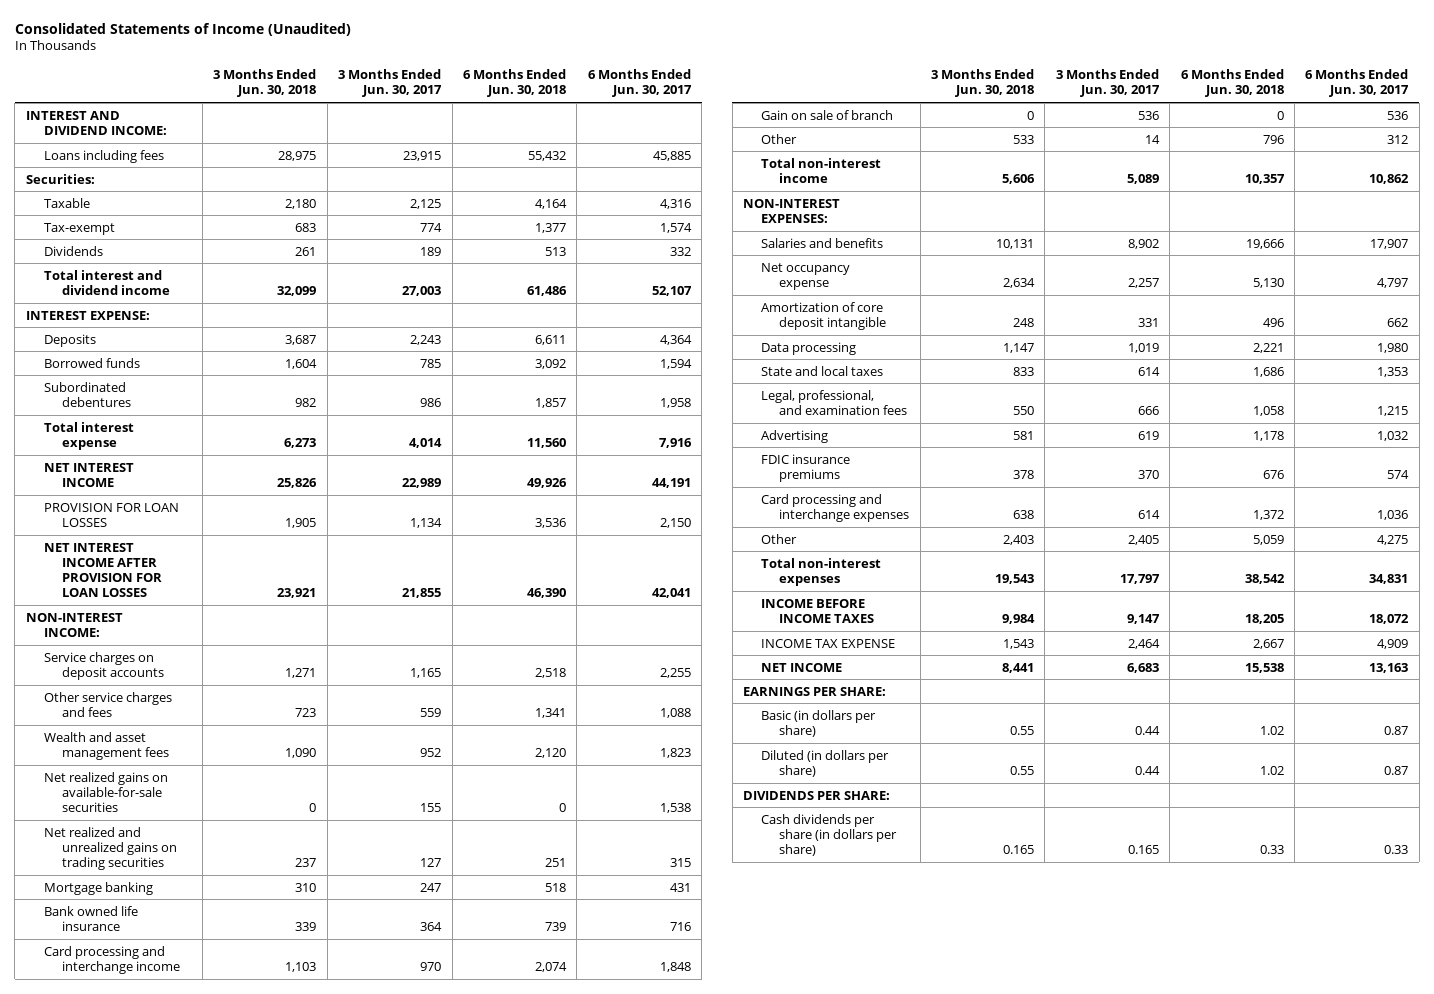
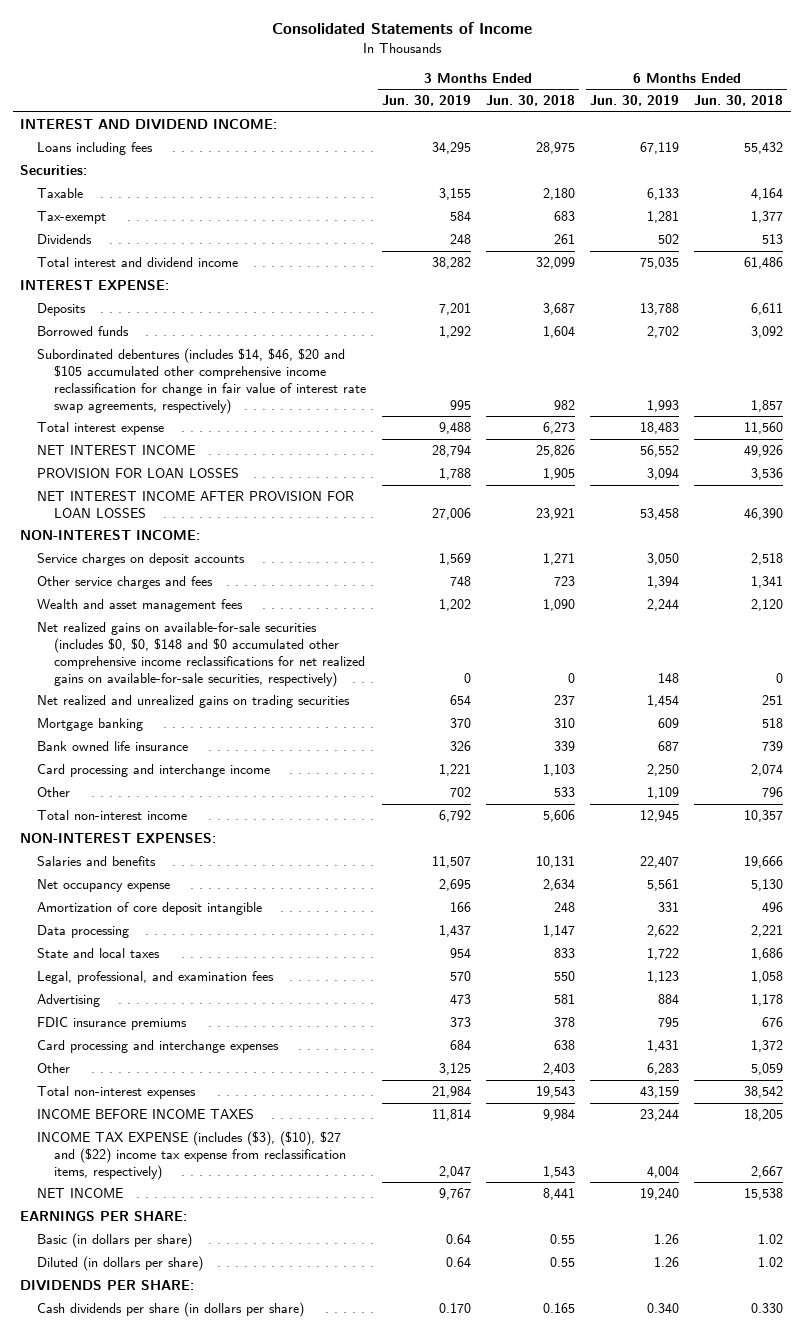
- Consolidated Statements of Income (Unaudited)
+ Consolidated Statements of Income
- | 3 Months Ended Jun. 30, 2018 | 3 Months Ended Jun. 30, 2017 | 6 Months Ended Jun. 30, 2018 | 6 Months Ended Jun. 30, 2017
+ | 3 Months Ended Jun. 30, 2019 | 3 Months Ended Jun. 30, 2018 | 6 Months Ended Jun. 30, 2019 | 6 Months Ended Jun. 30, 2018
- Subordinated debentures | 982 | 986 | 1,857 | 1,958
+ Subordinated debentures (includes $14, $46, $20 and $105 accumulated other comprehensive income reclassification for change in fair value of interest rate swap agreements, respectively) | 995 | 982 | 1,993 | 1,857
- Net realized gains on available-for-sale securities | 0 | 155 | 0 | 1,538
+ Net realized gains on available-for-sale securities (includes $0, $0, $148 and $0 accumulated other comprehensive income reclassifications for net realized gains on available-for-sale securities, respectively) | 0 | 0 | 148 | 0
- Gain on sale of branch | 0 | 536 | 0 | 536
- INCOME TAX EXPENSE | 1,543 | 2,464 | 2,667 | 4,909
+ INCOME TAX EXPENSE (includes ($3), ($10), $27 and ($22) income tax expense from reclassification items, respectively) | 2,047 | 1,543 | 4,004 | 2,667
- Cash dividends per share (in dollars per share) | 0.165 | 0.165 | 0.33 | 0.33
+ Cash dividends per share (in dollars per share) | 0.170 | 0.165 | 0.340 | 0.330

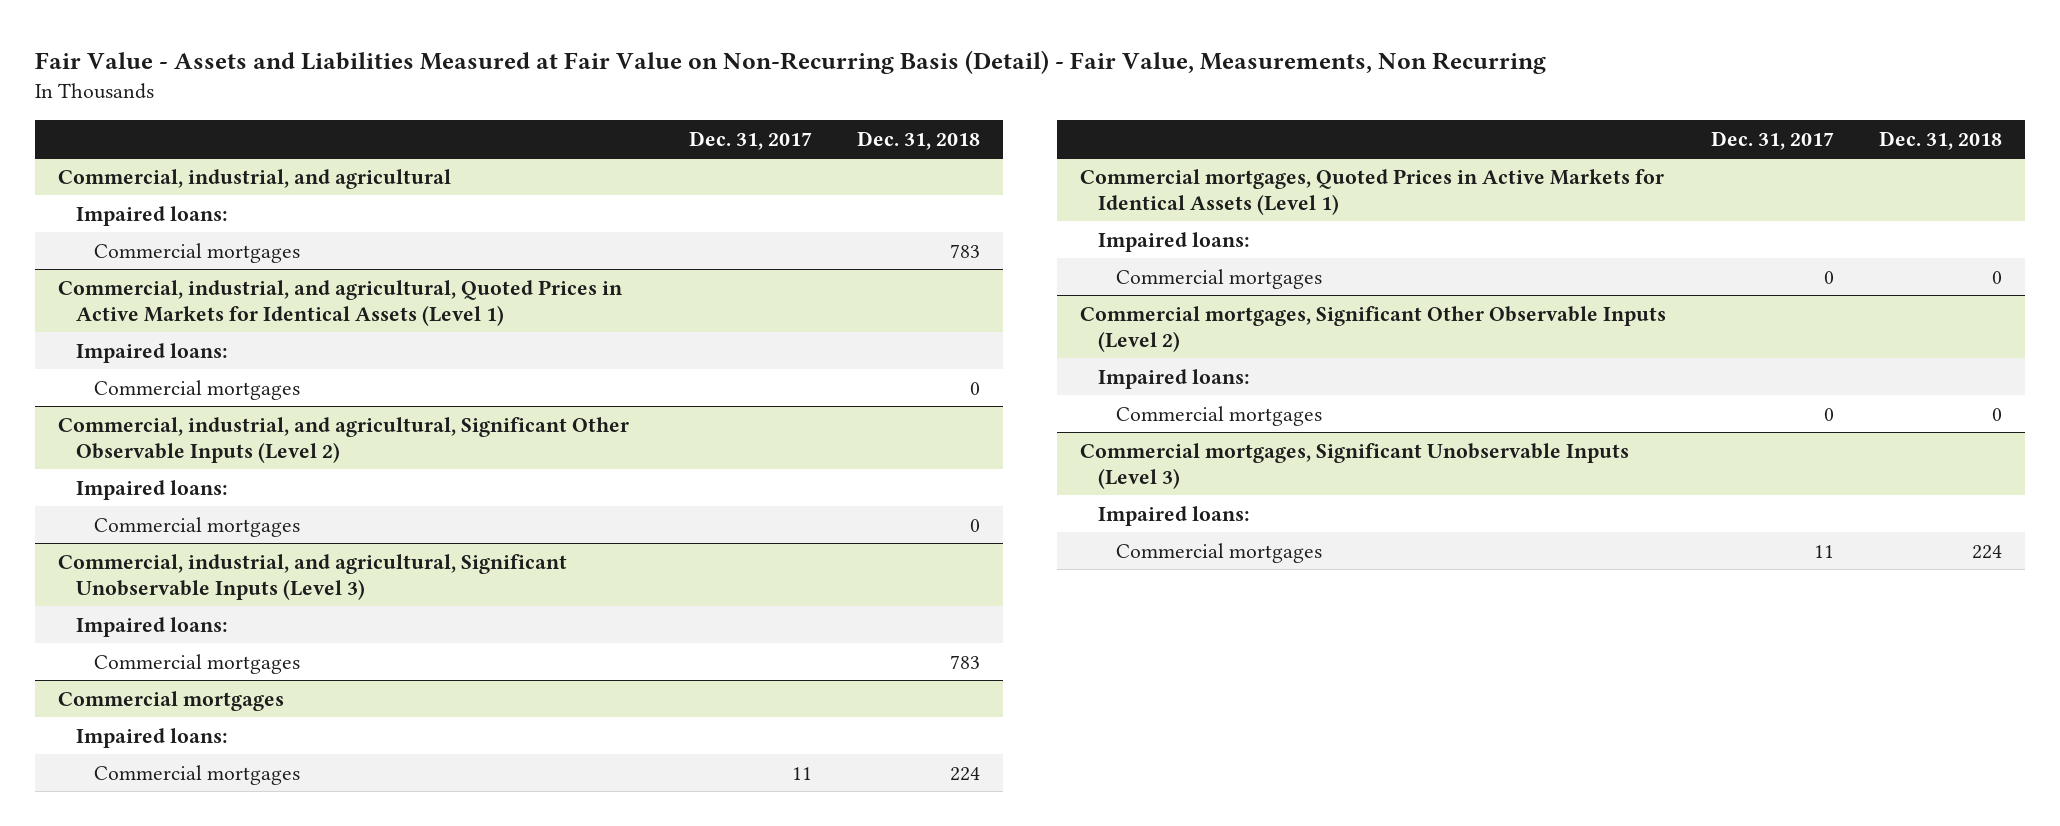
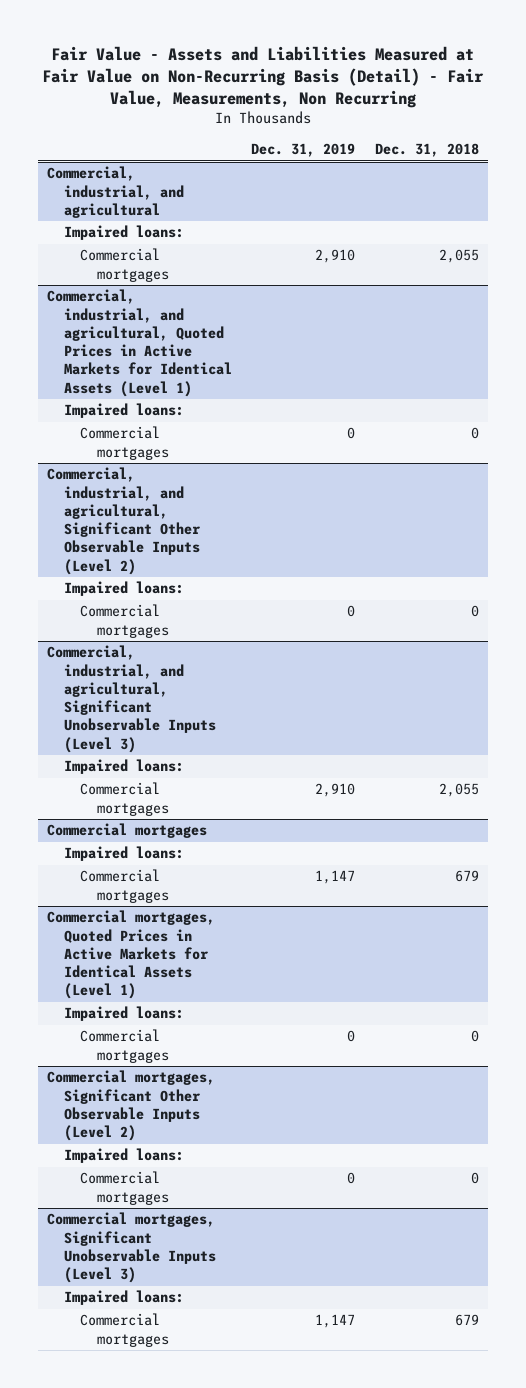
- | Dec. 31, 2017 | Dec. 31, 2018
+ | Dec. 31, 2019 | Dec. 31, 2018
@ Commercial, industrial, and agricultural
- Commercial mortgages | | 783
+ Commercial mortgages | 2,910 | 2,055
@ Commercial, industrial, and agricultural, Significant Unobservable Inputs (Level 3)
- Commercial mortgages | | 783
+ Commercial mortgages | 2,910 | 2,055
@ Commercial mortgages
- Commercial mortgages | 11 | 224
+ Commercial mortgages | 1,147 | 679
@ Commercial mortgages, Significant Unobservable Inputs (Level 3)
- Commercial mortgages | 11 | 224
+ Commercial mortgages | 1,147 | 679

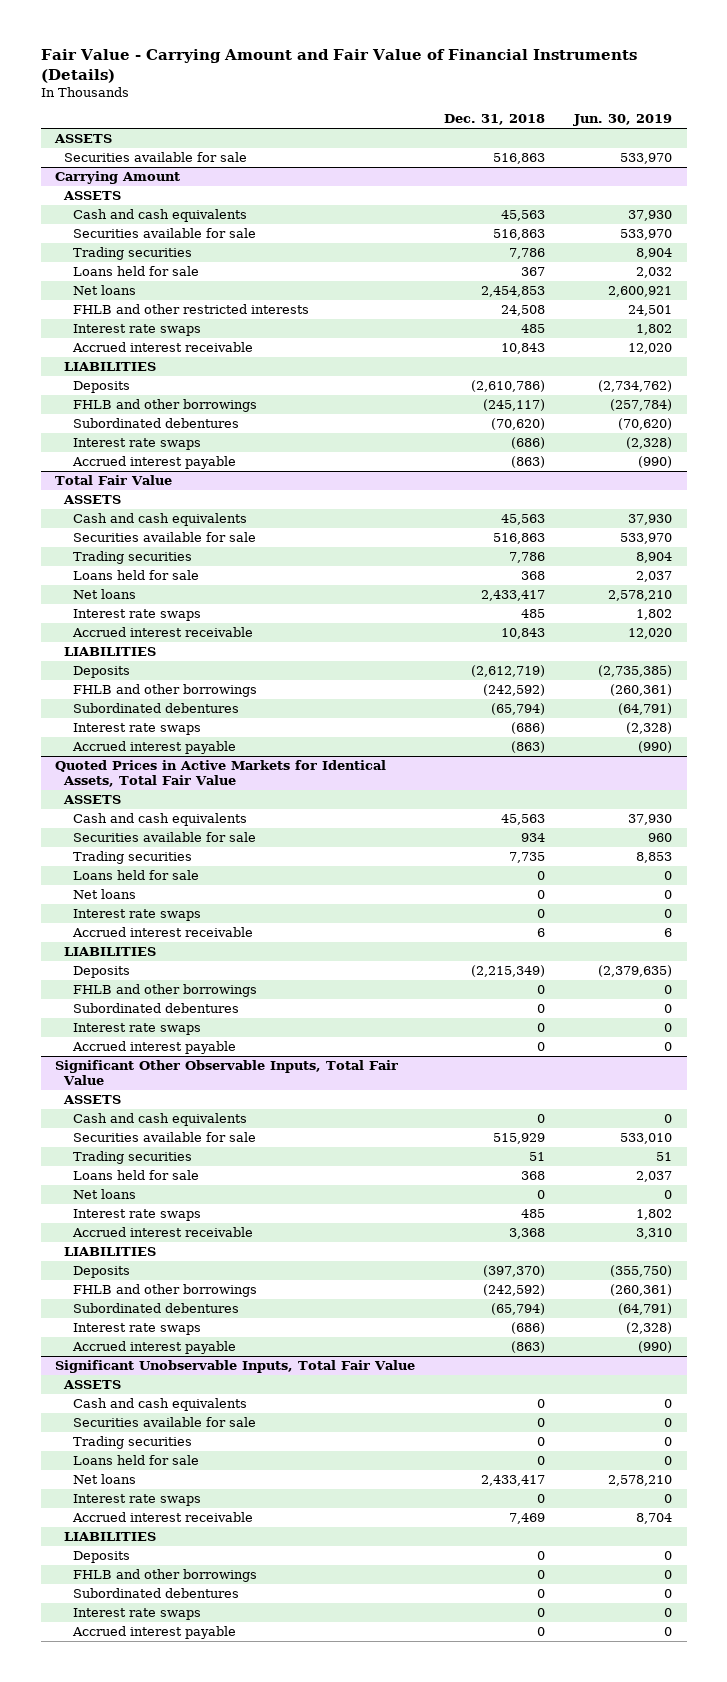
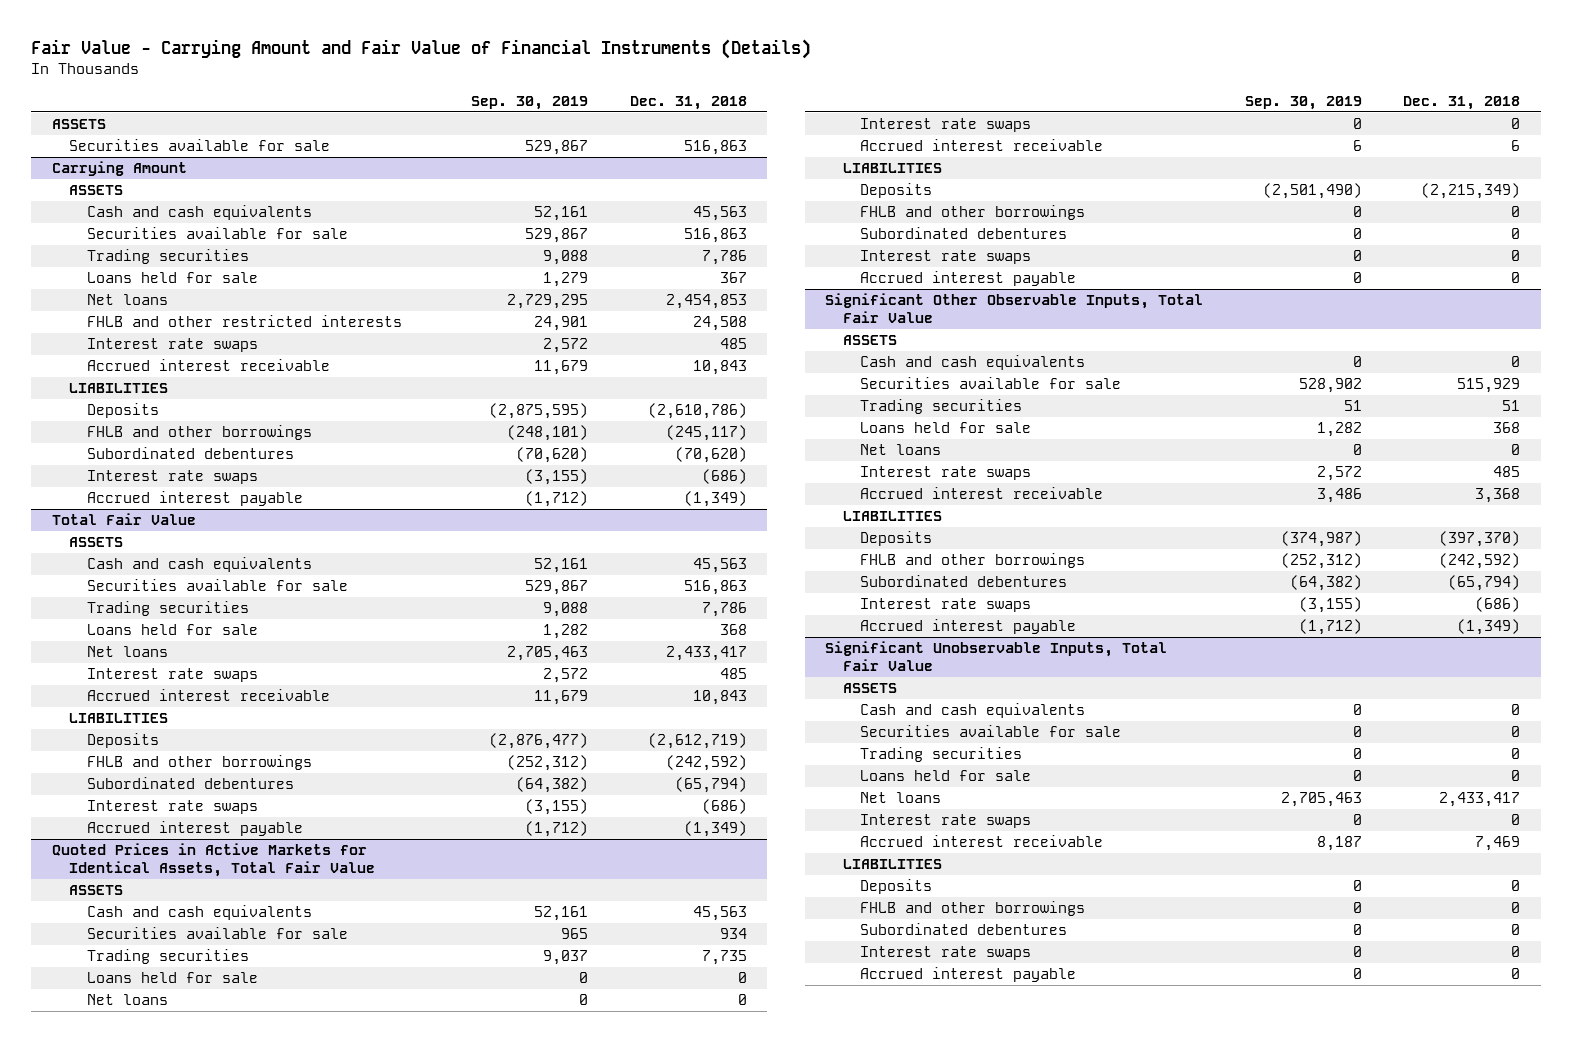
- | Dec. 31, 2018 | Jun. 30, 2019
+ | Sep. 30, 2019 | Dec. 31, 2018
@ Carrying Amount
- Accrued interest payable | (863) | (990)
+ Accrued interest payable | (1,712) | (1,349)
@ Total Fair Value
- Accrued interest payable | (863) | (990)
+ Accrued interest payable | (1,712) | (1,349)
@ Significant Other Observable Inputs, Total Fair Value
- Accrued interest payable | (863) | (990)
+ Accrued interest payable | (1,712) | (1,349)

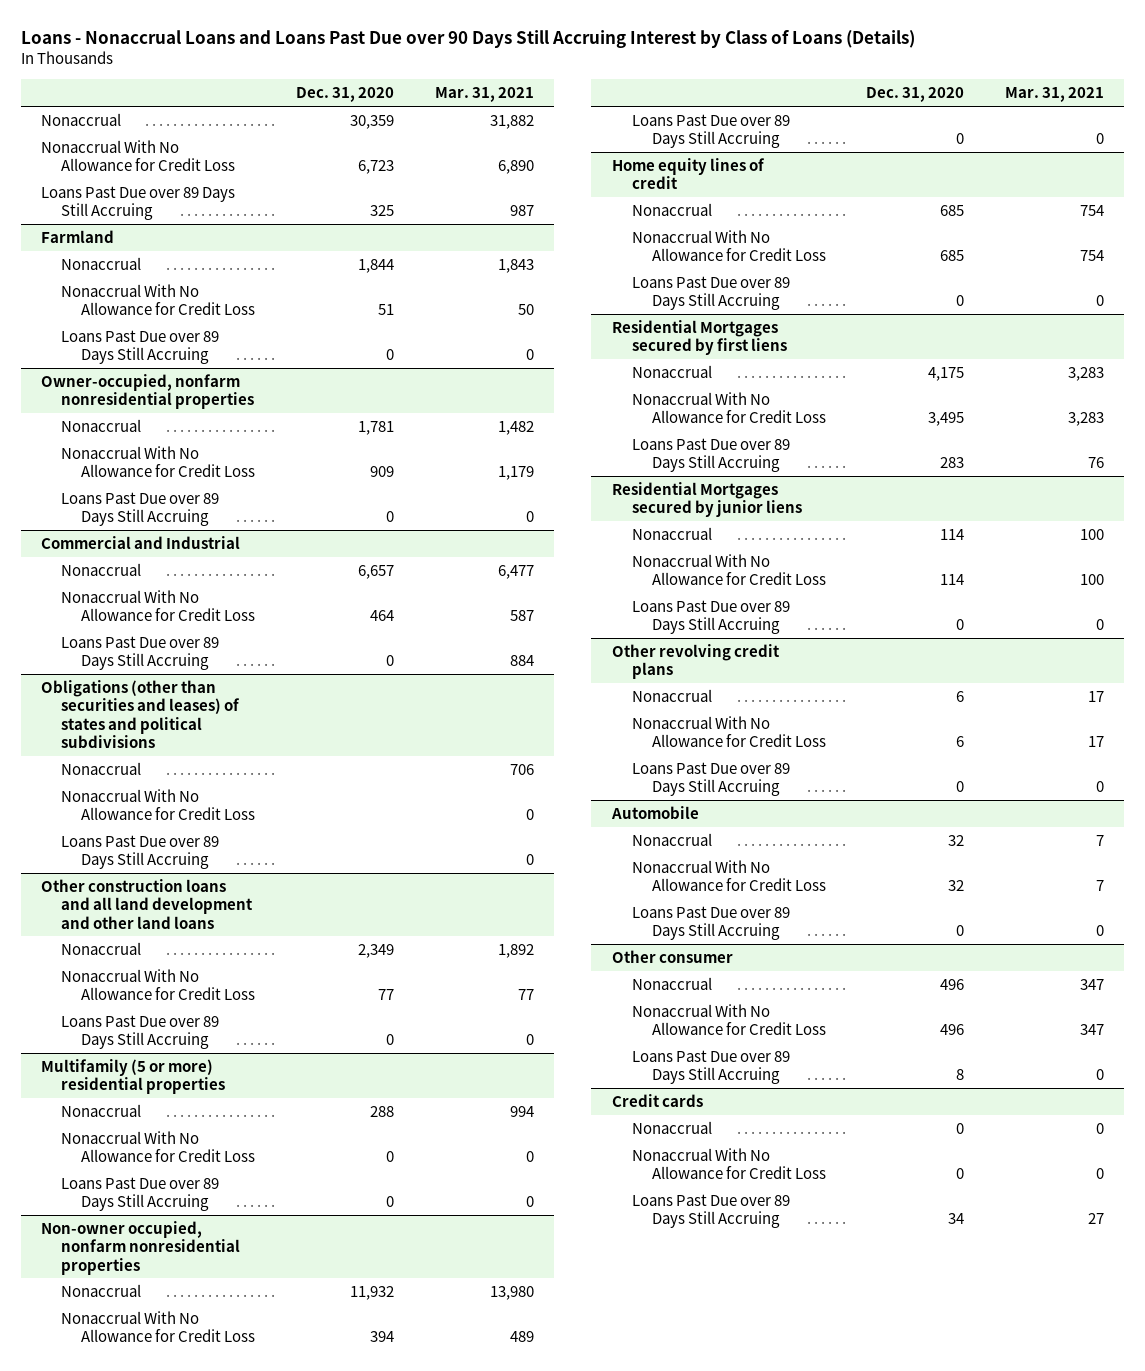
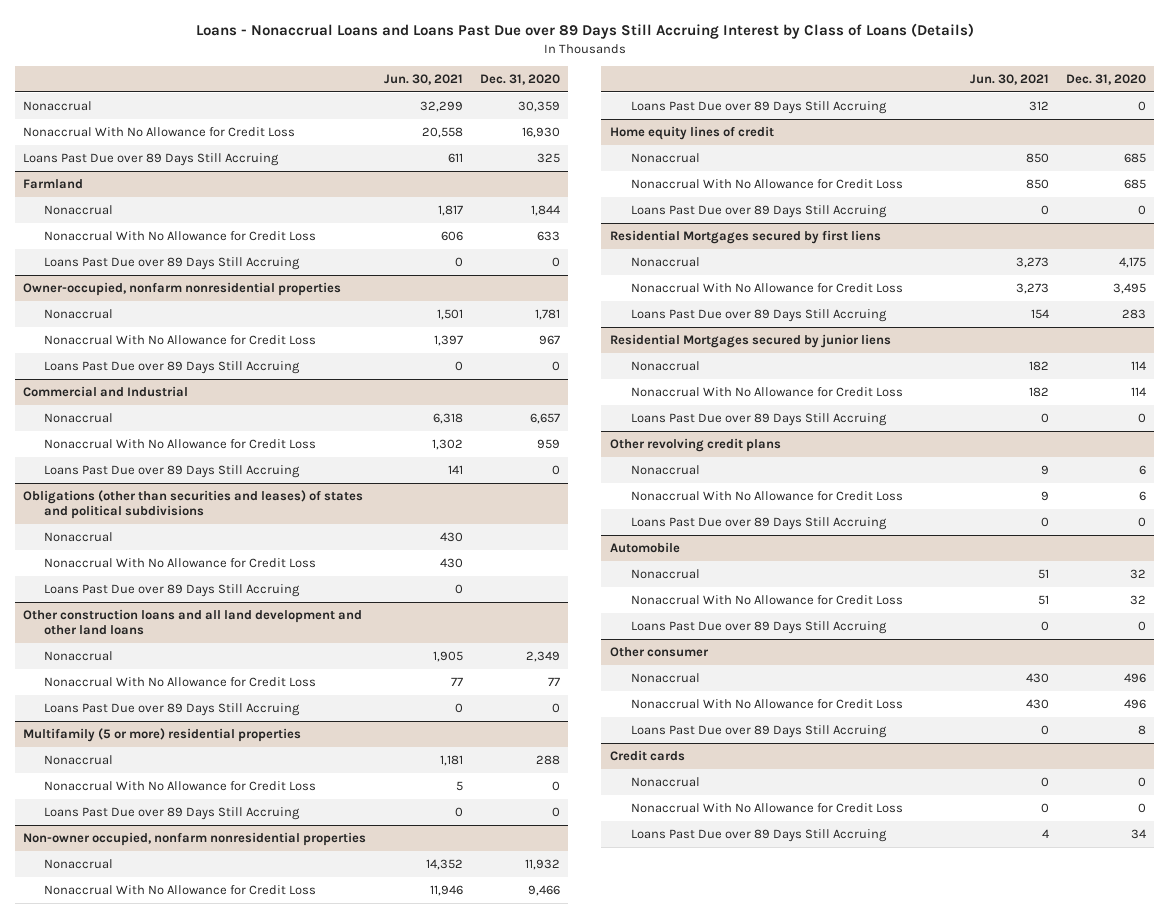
- Loans - Nonaccrual Loans and Loans Past Due over 90 Days Still Accruing Interest by Class of Loans (Details)
+ Loans - Nonaccrual Loans and Loans Past Due over 89 Days Still Accruing Interest by Class of Loans (Details)
- | Dec. 31, 2020 | Mar. 31, 2021
+ | Jun. 30, 2021 | Dec. 31, 2020
- Nonaccrual With No Allowance for Credit Loss | 6,723 | 6,890
+ Nonaccrual With No Allowance for Credit Loss | 20,558 | 16,930
@ Farmland
- Nonaccrual With No Allowance for Credit Loss | 51 | 50
+ Nonaccrual With No Allowance for Credit Loss | 606 | 633
@ Owner-occupied, nonfarm nonresidential properties
- Nonaccrual With No Allowance for Credit Loss | 909 | 1,179
+ Nonaccrual With No Allowance for Credit Loss | 1,397 | 967
@ Commercial and Industrial
- Nonaccrual With No Allowance for Credit Loss | 464 | 587
+ Nonaccrual With No Allowance for Credit Loss | 1,302 | 959
@ Non-owner occupied, nonfarm nonresidential properties
- Nonaccrual With No Allowance for Credit Loss | 394 | 489
+ Nonaccrual With No Allowance for Credit Loss | 11,946 | 9,466

